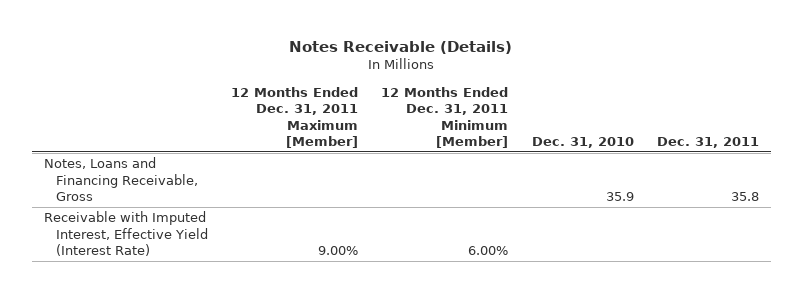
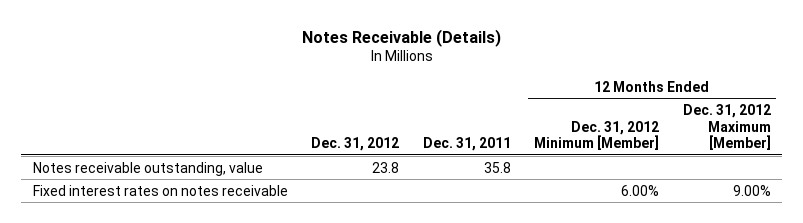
- | 12 Months Ended Dec. 31, 2011 Maximum [Member] | 12 Months Ended Dec. 31, 2011 Minimum [Member] | Dec. 31, 2010 | Dec. 31, 2011
+ | Dec. 31, 2012 | Dec. 31, 2011 | 12 Months Ended Dec. 31, 2012 Minimum [Member] | 12 Months Ended Dec. 31, 2012 Maximum [Member]
- Notes, Loans and Financing Receivable, Gross | | | 35.9 | 35.8
- Receivable with Imputed Interest, Effective Yield (Interest Rate) | 9.00% | 6.00% | |
+ Notes receivable outstanding, value | 23.8 | 35.8 | |
+ Fixed interest rates on notes receivable | | | 6.00% | 9.00%

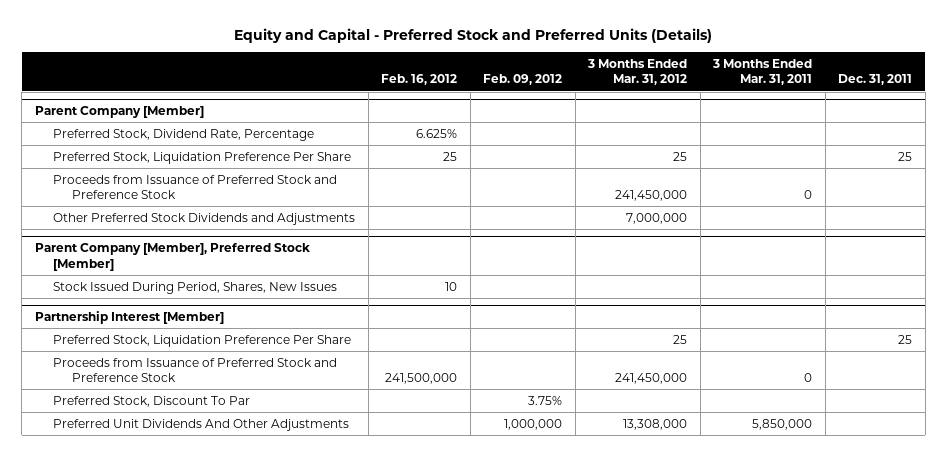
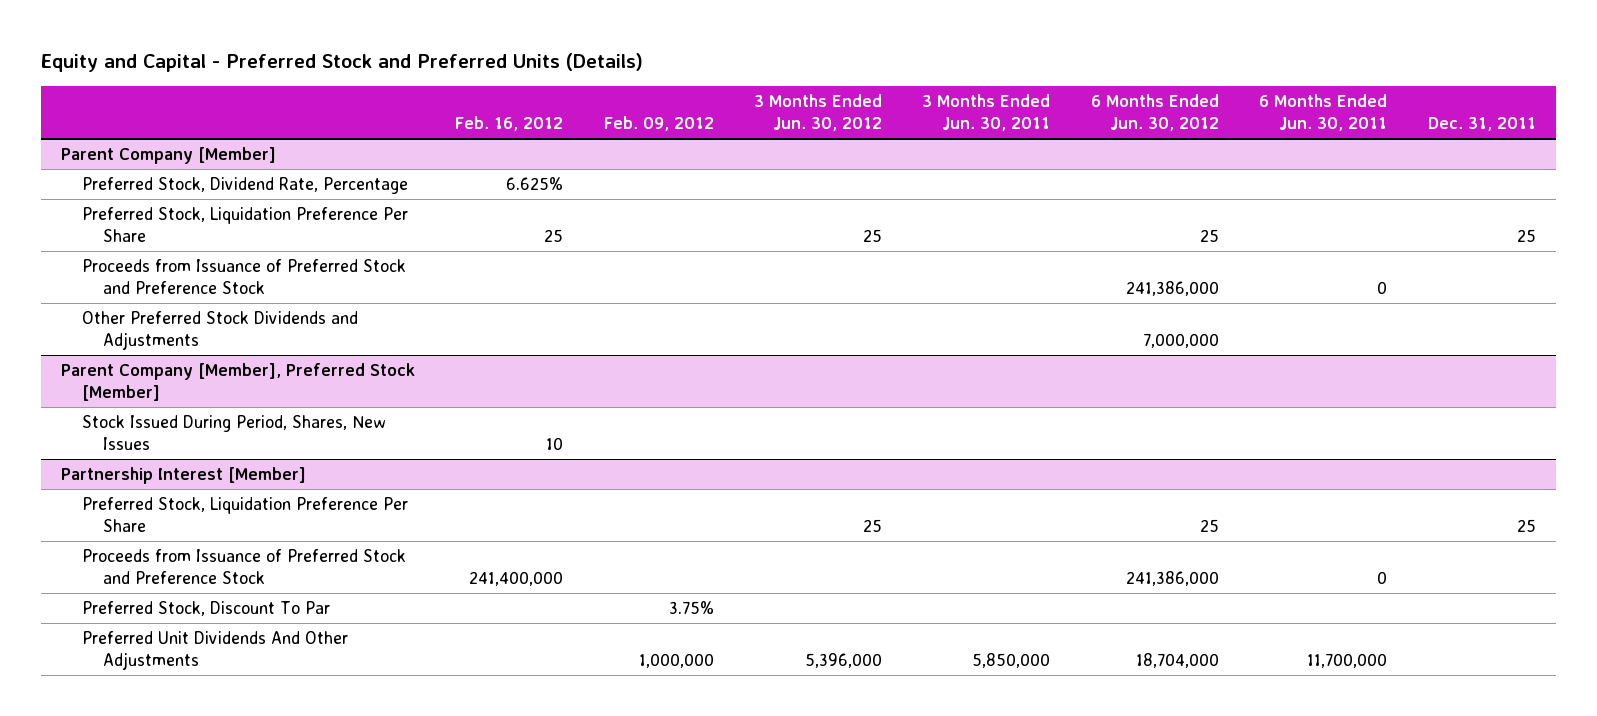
- | Feb. 16, 2012 | Feb. 09, 2012 | 3 Months Ended Mar. 31, 2012 | 3 Months Ended Mar. 31, 2011 | Dec. 31, 2011
+ | Feb. 16, 2012 | Feb. 09, 2012 | 3 Months Ended Jun. 30, 2012 | 3 Months Ended Jun. 30, 2011 | 6 Months Ended Jun. 30, 2012 | 6 Months Ended Jun. 30, 2011 | Dec. 31, 2011
@ Partnership Interest [Member]
- Proceeds from Issuance of Preferred Stock and Preference Stock | 241,500,000 | | 241,450,000 | 0 |
+ Proceeds from Issuance of Preferred Stock and Preference Stock | 241,400,000 | | | | 241,386,000 | 0 |

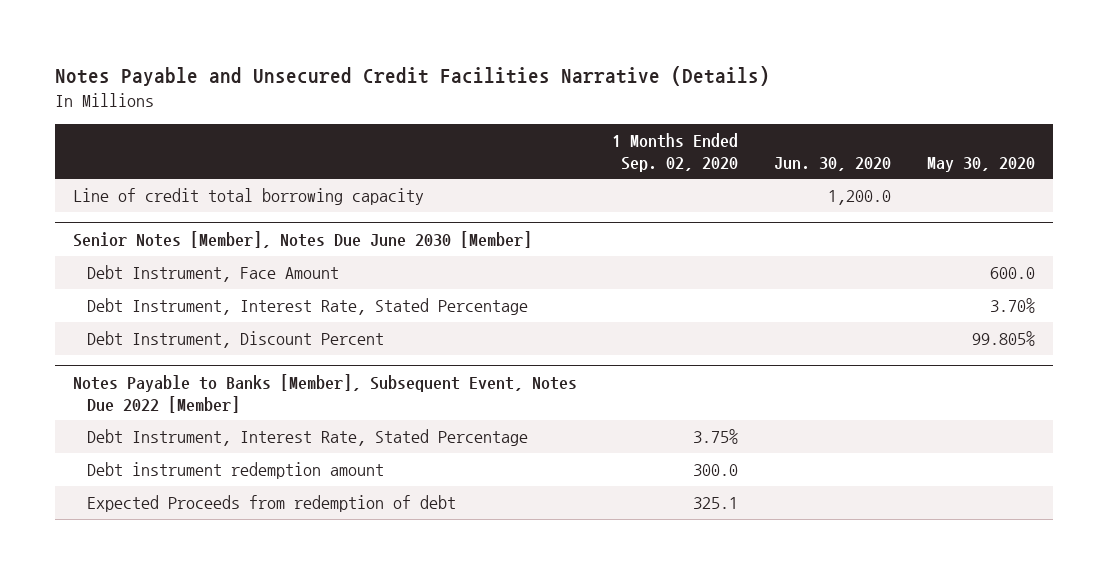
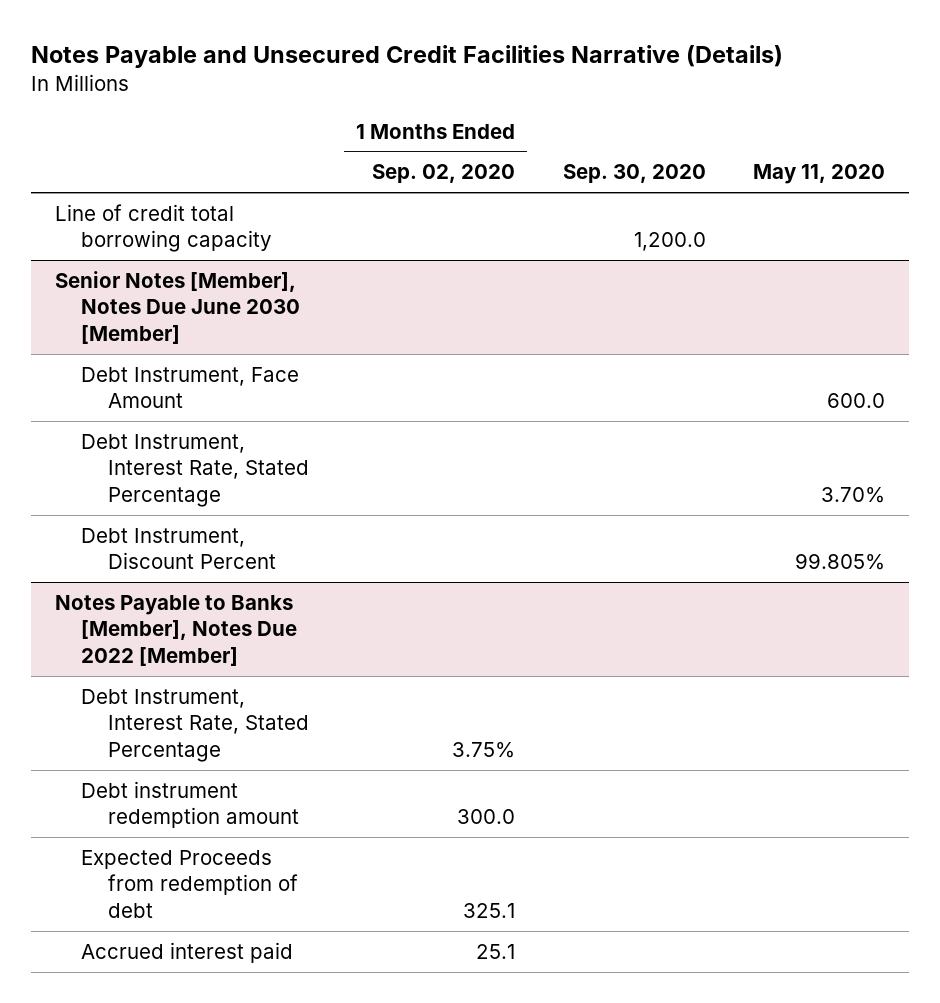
- | 1 Months Ended Sep. 02, 2020 | Jun. 30, 2020 | May 30, 2020
+ | 1 Months Ended Sep. 02, 2020 | Sep. 30, 2020 | May 11, 2020
- Notes Payable to Banks [Member], Subsequent Event, Notes Due 2022 [Member]
+ Notes Payable to Banks [Member], Notes Due 2022 [Member]
+ Accrued interest paid | 25.1 | |

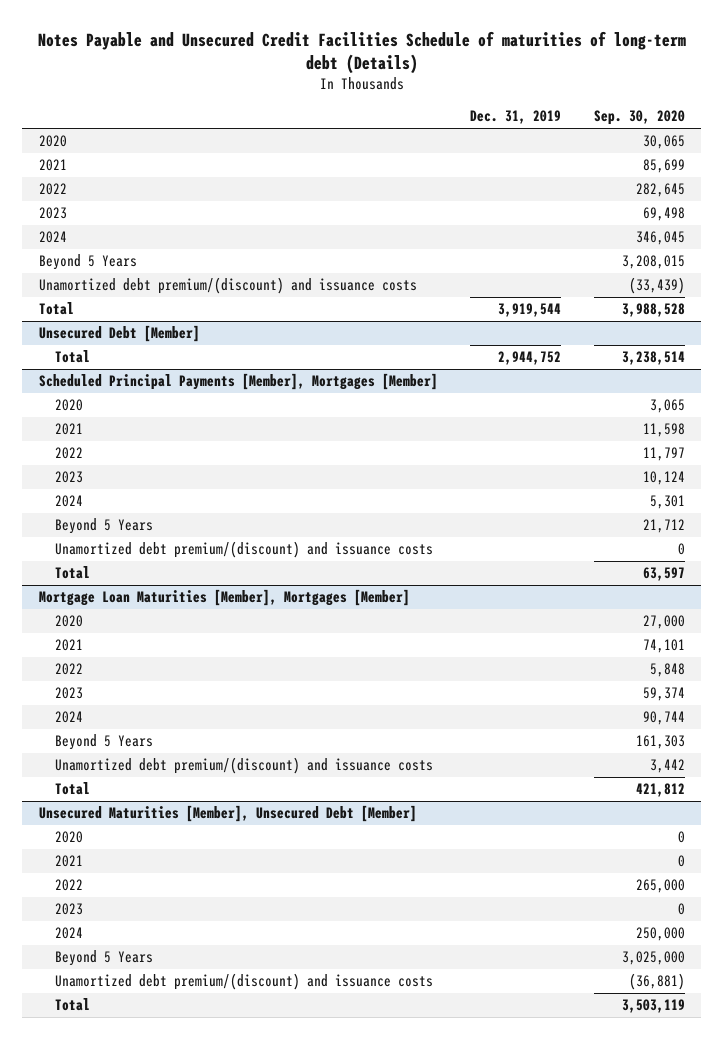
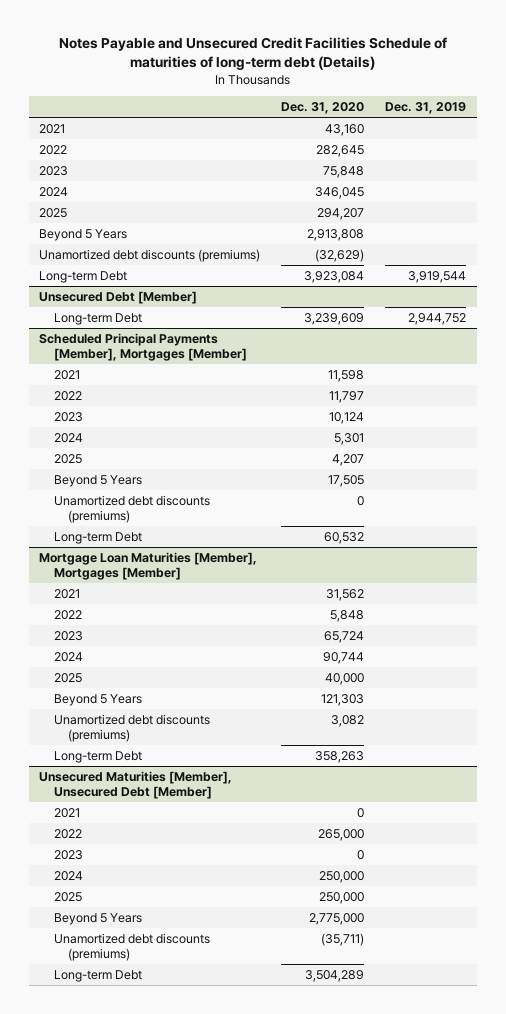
- | Dec. 31, 2019 | Sep. 30, 2020
+ | Dec. 31, 2020 | Dec. 31, 2019
- 2020 | | 30,065
+ 2025 | 294,207 |
- Unamortized debt premium/(discount) and issuance costs | | (33,439)
- Total | 3,919,544 | 3,988,528
+ Unamortized debt discounts (premiums) | (32,629) |
+ Long-term Debt | 3,923,084 | 3,919,544
@ Unsecured Debt [Member]
- Total | 2,944,752 | 3,238,514
+ Long-term Debt | 3,239,609 | 2,944,752
@ Scheduled Principal Payments [Member], Mortgages [Member]
- 2020 | | 3,065
+ 2025 | 4,207 |
- Unamortized debt premium/(discount) and issuance costs | | 0
- Total | | 63,597
+ Unamortized debt discounts (premiums) | 0 |
+ Long-term Debt | 60,532 |
@ Mortgage Loan Maturities [Member], Mortgages [Member]
- 2020 | | 27,000
+ 2025 | 40,000 |
- Unamortized debt premium/(discount) and issuance costs | | 3,442
- Total | | 421,812
+ Unamortized debt discounts (premiums) | 3,082 |
+ Long-term Debt | 358,263 |
@ Unsecured Maturities [Member], Unsecured Debt [Member]
- 2020 | | 0
+ 2025 | 250,000 |
- Unamortized debt premium/(discount) and issuance costs | | (36,881)
- Total | | 3,503,119
+ Unamortized debt discounts (premiums) | (35,711) |
+ Long-term Debt | 3,504,289 |

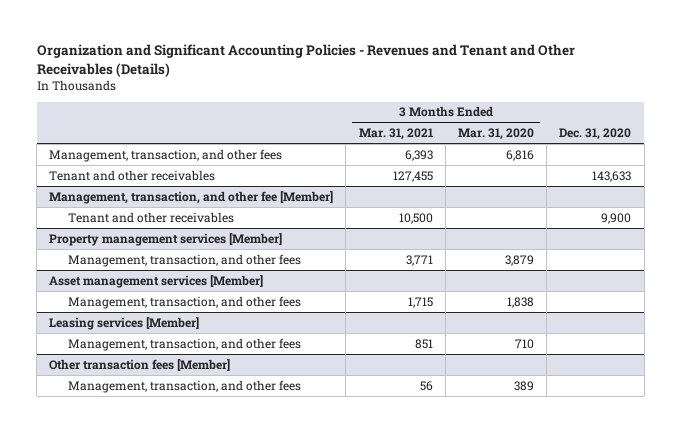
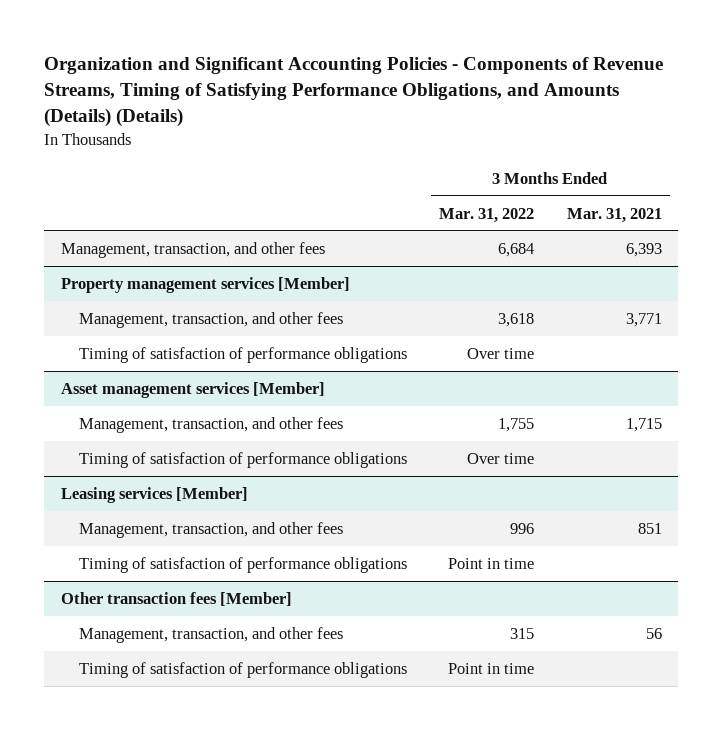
- Organization and Significant Accounting Policies - Revenues and Tenant and Other Receivables (Details)
+ Organization and Significant Accounting Policies - Components of Revenue Streams, Timing of Satisfying Performance Obligations, and Amounts (Details) (Details)
- | 3 Months Ended Mar. 31, 2021 | 3 Months Ended Mar. 31, 2020 | Dec. 31, 2020
+ | 3 Months Ended Mar. 31, 2022 | 3 Months Ended Mar. 31, 2021
- Tenant and other receivables | 127,455 | | 143,633
- Management, transaction, and other fee [Member]
- Tenant and other receivables | 10,500 | | 9,900
@ Property management services [Member]
+ Timing of satisfaction of performance obligations | Over time |
@ Asset management services [Member]
+ Timing of satisfaction of performance obligations | Over time |
@ Leasing services [Member]
+ Timing of satisfaction of performance obligations | Point in time |
@ Other transaction fees [Member]
+ Timing of satisfaction of performance obligations | Point in time |

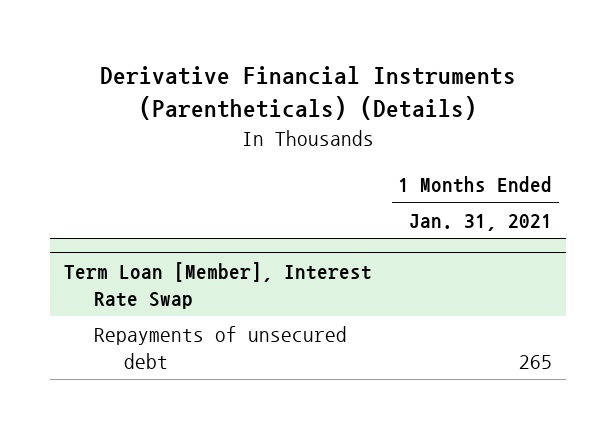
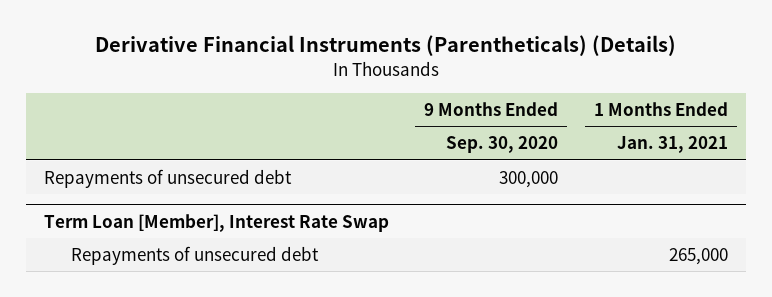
- | 1 Months Ended Jan. 31, 2021
+ | 9 Months Ended Sep. 30, 2020 | 1 Months Ended Jan. 31, 2021
+ Repayments of unsecured debt | 300,000 |
@ Term Loan [Member], Interest Rate Swap
- Repayments of unsecured debt | 265
+ Repayments of unsecured debt | | 265,000

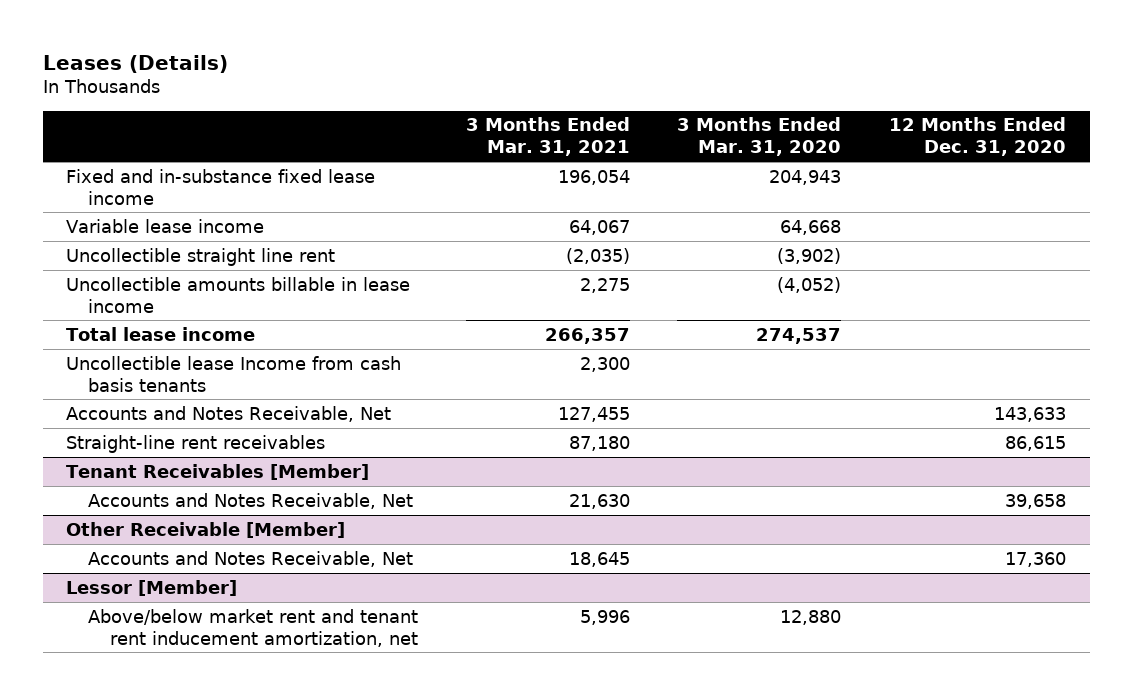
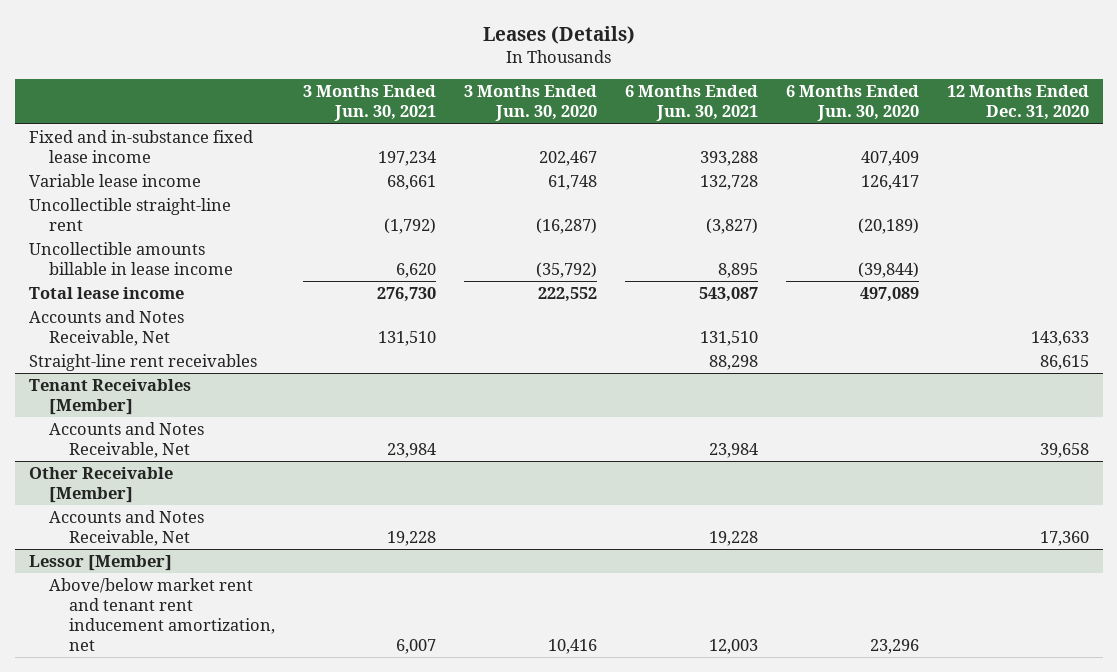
- | 3 Months Ended Mar. 31, 2021 | 3 Months Ended Mar. 31, 2020 | 12 Months Ended Dec. 31, 2020
+ | 3 Months Ended Jun. 30, 2021 | 3 Months Ended Jun. 30, 2020 | 6 Months Ended Jun. 30, 2021 | 6 Months Ended Jun. 30, 2020 | 12 Months Ended Dec. 31, 2020
- Uncollectible straight line rent | (2,035) | (3,902) |
+ Uncollectible straight-line rent | (1,792) | (16,287) | (3,827) | (20,189) |
- Uncollectible lease Income from cash basis tenants | 2,300 | |

